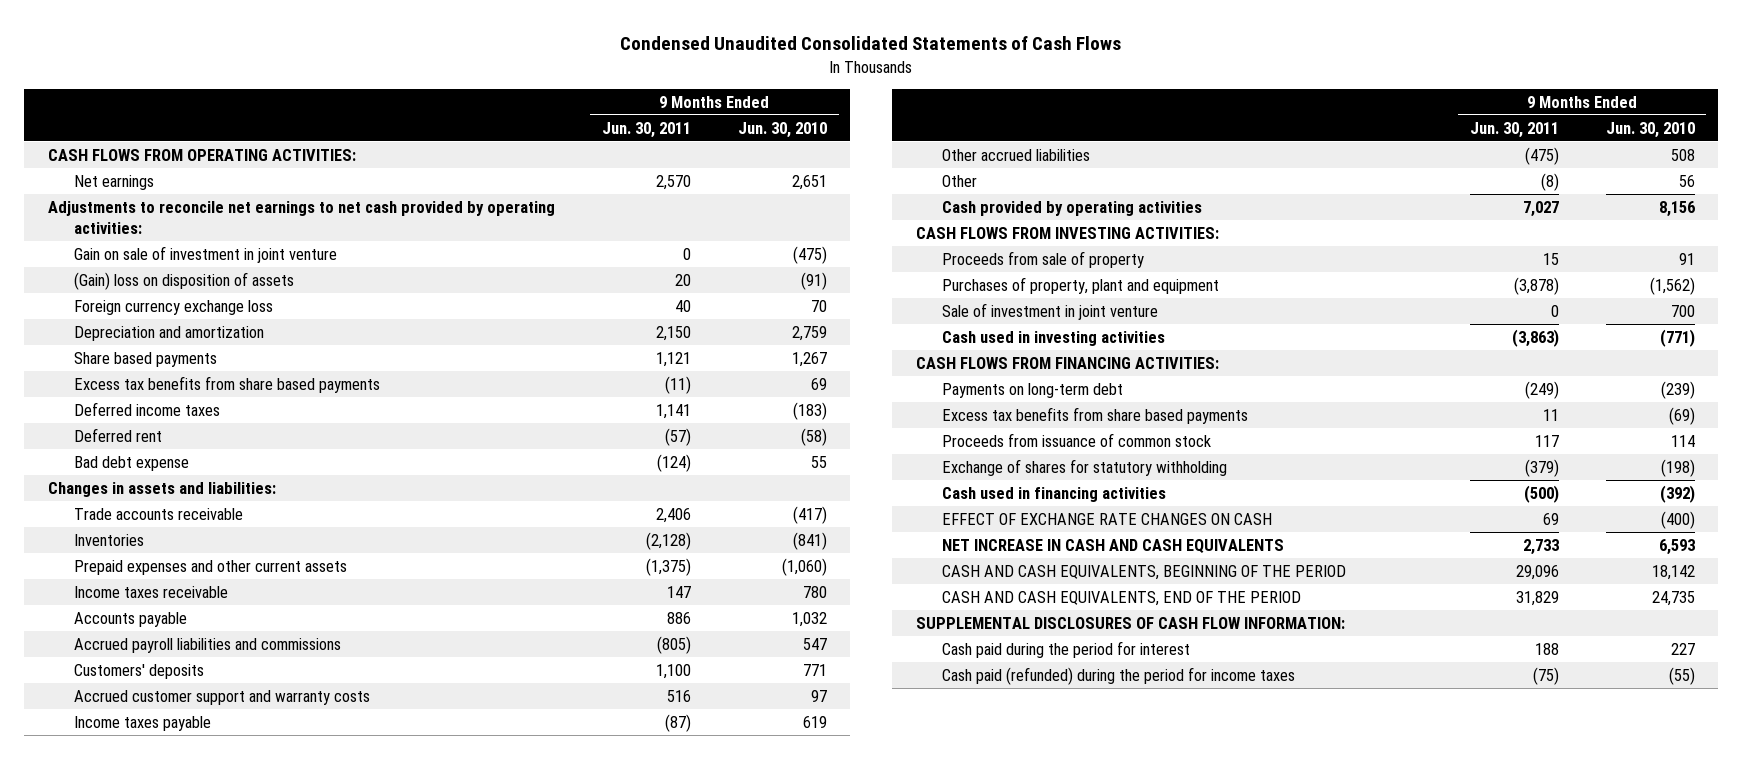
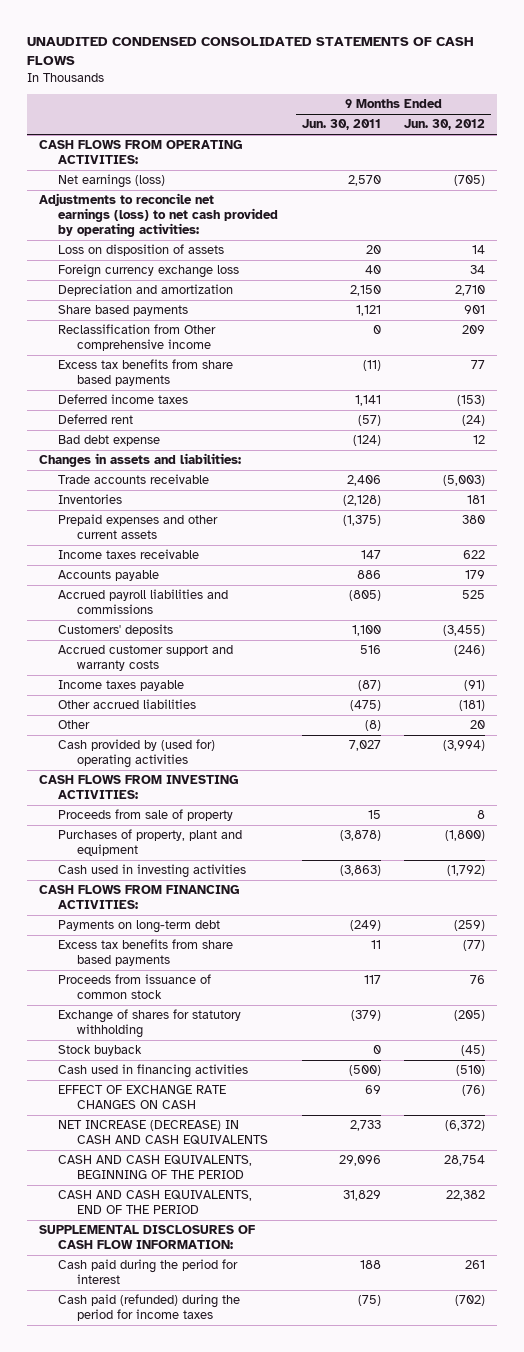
- Condensed Unaudited Consolidated Statements of Cash Flows
+ UNAUDITED CONDENSED CONSOLIDATED STATEMENTS OF CASH FLOWS
- | 9 Months Ended Jun. 30, 2011 | 9 Months Ended Jun. 30, 2010
+ | 9 Months Ended Jun. 30, 2011 | 9 Months Ended Jun. 30, 2012
- Net earnings | 2,570 | 2,651
- Adjustments to reconcile net earnings to net cash provided by operating activities:
- Gain on sale of investment in joint venture | 0 | (475)
- (Gain) loss on disposition of assets | 20 | (91)
+ Net earnings (loss) | 2,570 | (705)
+ Adjustments to reconcile net earnings (loss) to net cash provided by operating activities:
+ Loss on disposition of assets | 20 | 14
+ Reclassification from Other comprehensive income | 0 | 209
- Cash provided by operating activities | 7,027 | 8,156
+ Cash provided by (used for) operating activities | 7,027 | (3,994)
- Sale of investment in joint venture | 0 | 700
+ Stock buyback | 0 | (45)
- NET INCREASE IN CASH AND CASH EQUIVALENTS | 2,733 | 6,593
+ NET INCREASE (DECREASE) IN CASH AND CASH EQUIVALENTS | 2,733 | (6,372)

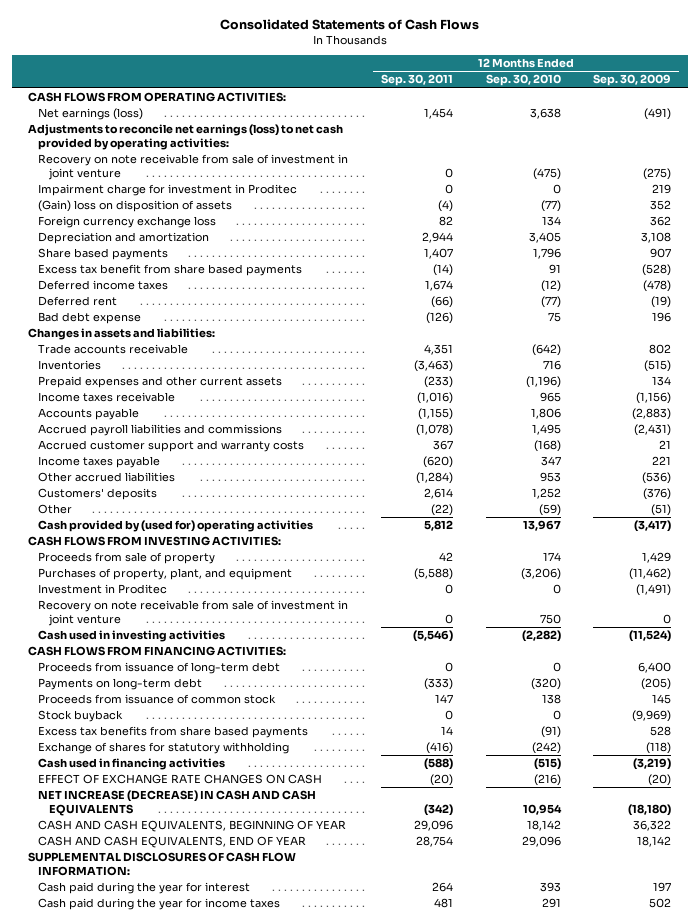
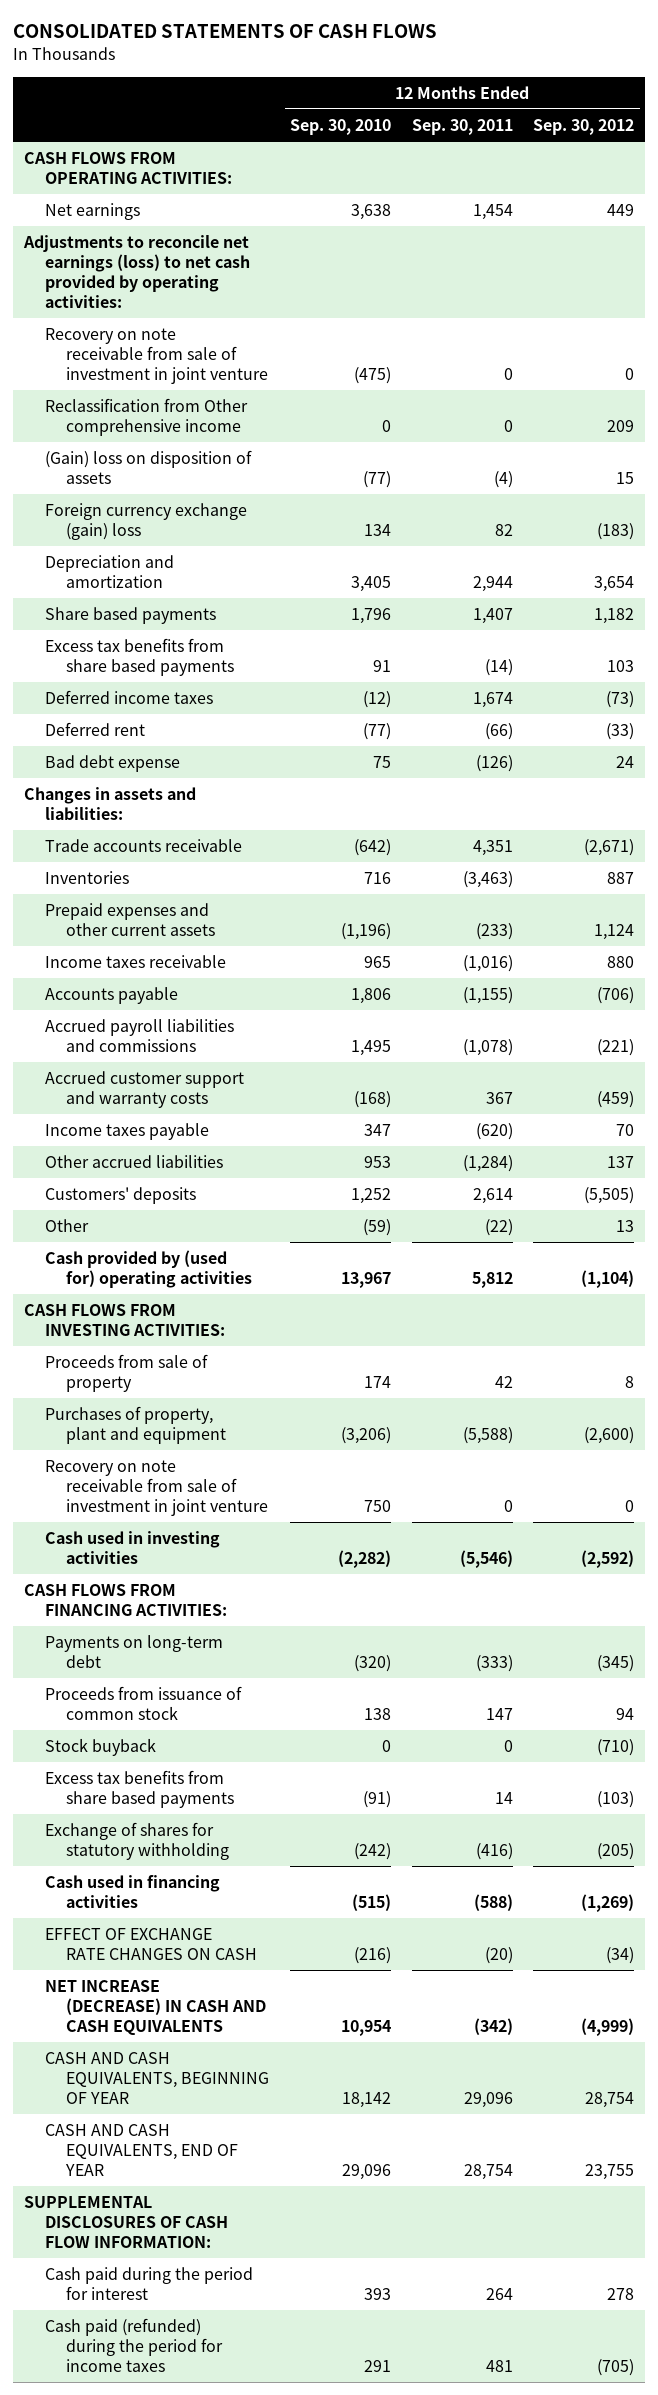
- Consolidated Statements of Cash Flows
+ CONSOLIDATED STATEMENTS OF CASH FLOWS
- | 12 Months Ended Sep. 30, 2011 | 12 Months Ended Sep. 30, 2010 | 12 Months Ended Sep. 30, 2009
+ | 12 Months Ended Sep. 30, 2010 | 12 Months Ended Sep. 30, 2011 | 12 Months Ended Sep. 30, 2012
- Net earnings (loss) | 1,454 | 3,638 | (491)
+ Net earnings | 3,638 | 1,454 | 449
- Impairment charge for investment in Proditec | 0 | 0 | 219
+ Reclassification from Other comprehensive income | 0 | 0 | 209
- Foreign currency exchange loss | 82 | 134 | 362
+ Foreign currency exchange (gain) loss | 134 | 82 | (183)
- Excess tax benefit from share based payments | (14) | 91 | (528)
+ Excess tax benefits from share based payments | 91 | (14) | 103
- Purchases of property, plant, and equipment | (5,588) | (3,206) | (11,462)
- Investment in Proditec | 0 | 0 | (1,491)
+ Purchases of property, plant and equipment | (3,206) | (5,588) | (2,600)
- Proceeds from issuance of long-term debt | 0 | 0 | 6,400
- Cash paid during the year for interest | 264 | 393 | 197
- Cash paid during the year for income taxes | 481 | 291 | 502
+ Cash paid during the period for interest | 393 | 264 | 278
+ Cash paid (refunded) during the period for income taxes | 291 | 481 | (705)

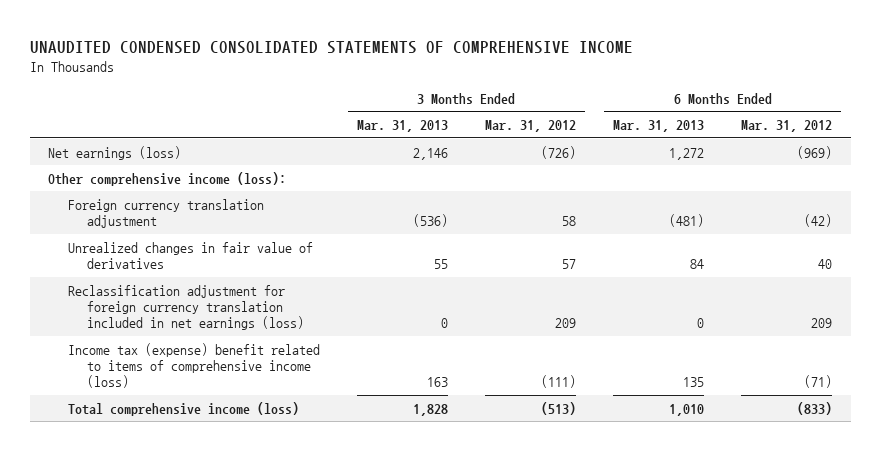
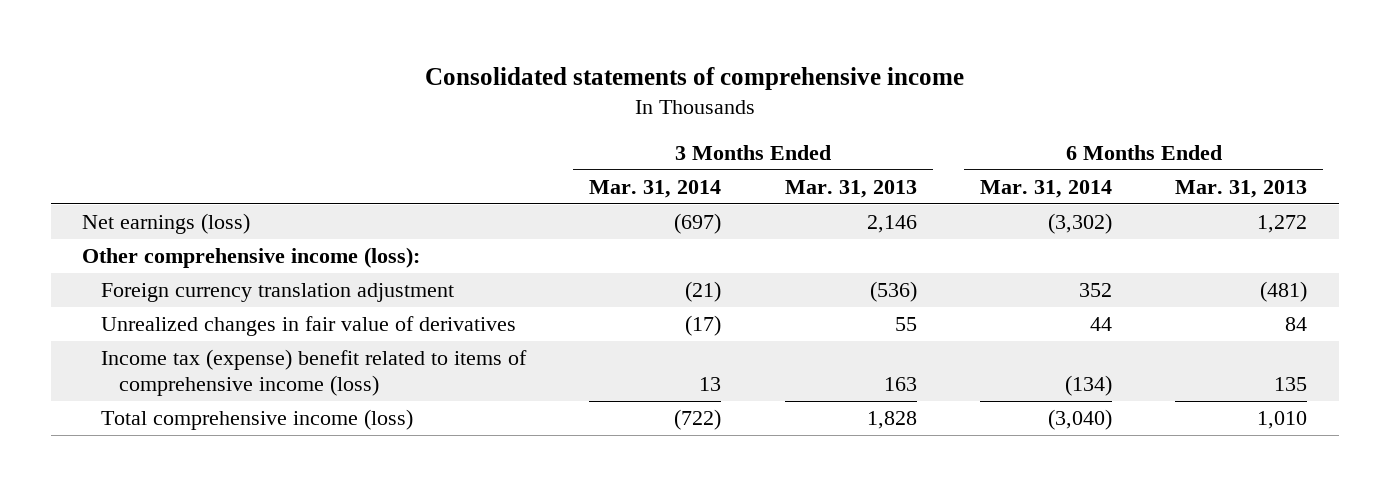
- UNAUDITED CONDENSED CONSOLIDATED STATEMENTS OF COMPREHENSIVE INCOME
+ Consolidated statements of comprehensive income
- | 3 Months Ended Mar. 31, 2013 | 3 Months Ended Mar. 31, 2012 | 6 Months Ended Mar. 31, 2013 | 6 Months Ended Mar. 31, 2012
+ | 3 Months Ended Mar. 31, 2014 | 3 Months Ended Mar. 31, 2013 | 6 Months Ended Mar. 31, 2014 | 6 Months Ended Mar. 31, 2013
- Reclassification adjustment for foreign currency translation included in net earnings (loss) | 0 | 209 | 0 | 209

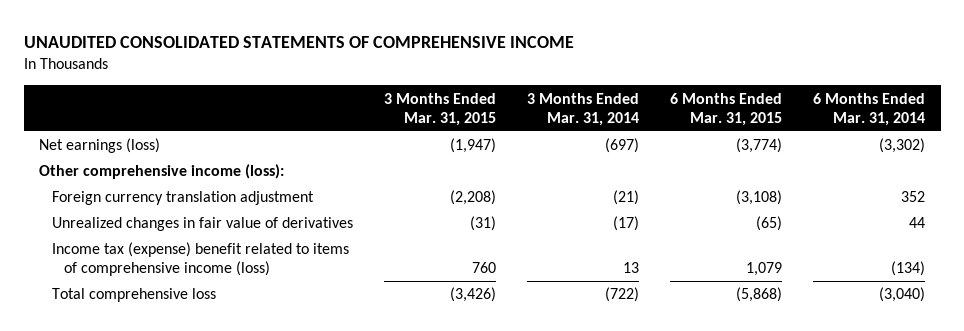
- Consolidated statements of comprehensive income
+ UNAUDITED CONSOLIDATED STATEMENTS OF COMPREHENSIVE INCOME
- | 3 Months Ended Mar. 31, 2014 | 3 Months Ended Mar. 31, 2013 | 6 Months Ended Mar. 31, 2014 | 6 Months Ended Mar. 31, 2013
+ | 3 Months Ended Mar. 31, 2015 | 3 Months Ended Mar. 31, 2014 | 6 Months Ended Mar. 31, 2015 | 6 Months Ended Mar. 31, 2014
- Total comprehensive income (loss) | (722) | 1,828 | (3,040) | 1,010
+ Total comprehensive loss | (3,426) | (722) | (5,868) | (3,040)

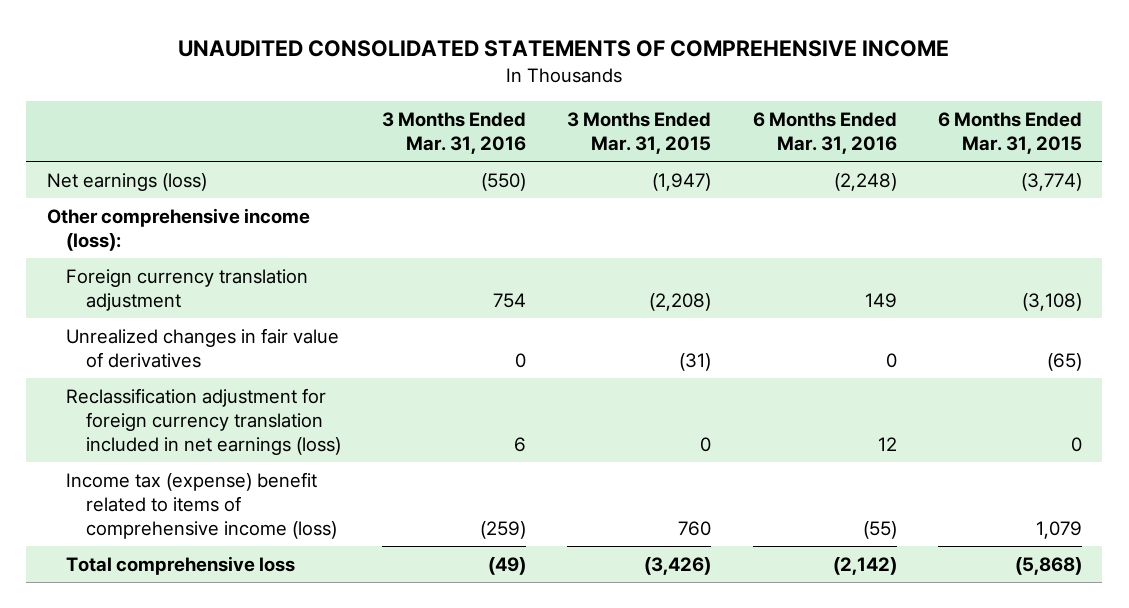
- | 3 Months Ended Mar. 31, 2015 | 3 Months Ended Mar. 31, 2014 | 6 Months Ended Mar. 31, 2015 | 6 Months Ended Mar. 31, 2014
+ | 3 Months Ended Mar. 31, 2016 | 3 Months Ended Mar. 31, 2015 | 6 Months Ended Mar. 31, 2016 | 6 Months Ended Mar. 31, 2015
+ Reclassification adjustment for foreign currency translation included in net earnings (loss) | 6 | 0 | 12 | 0

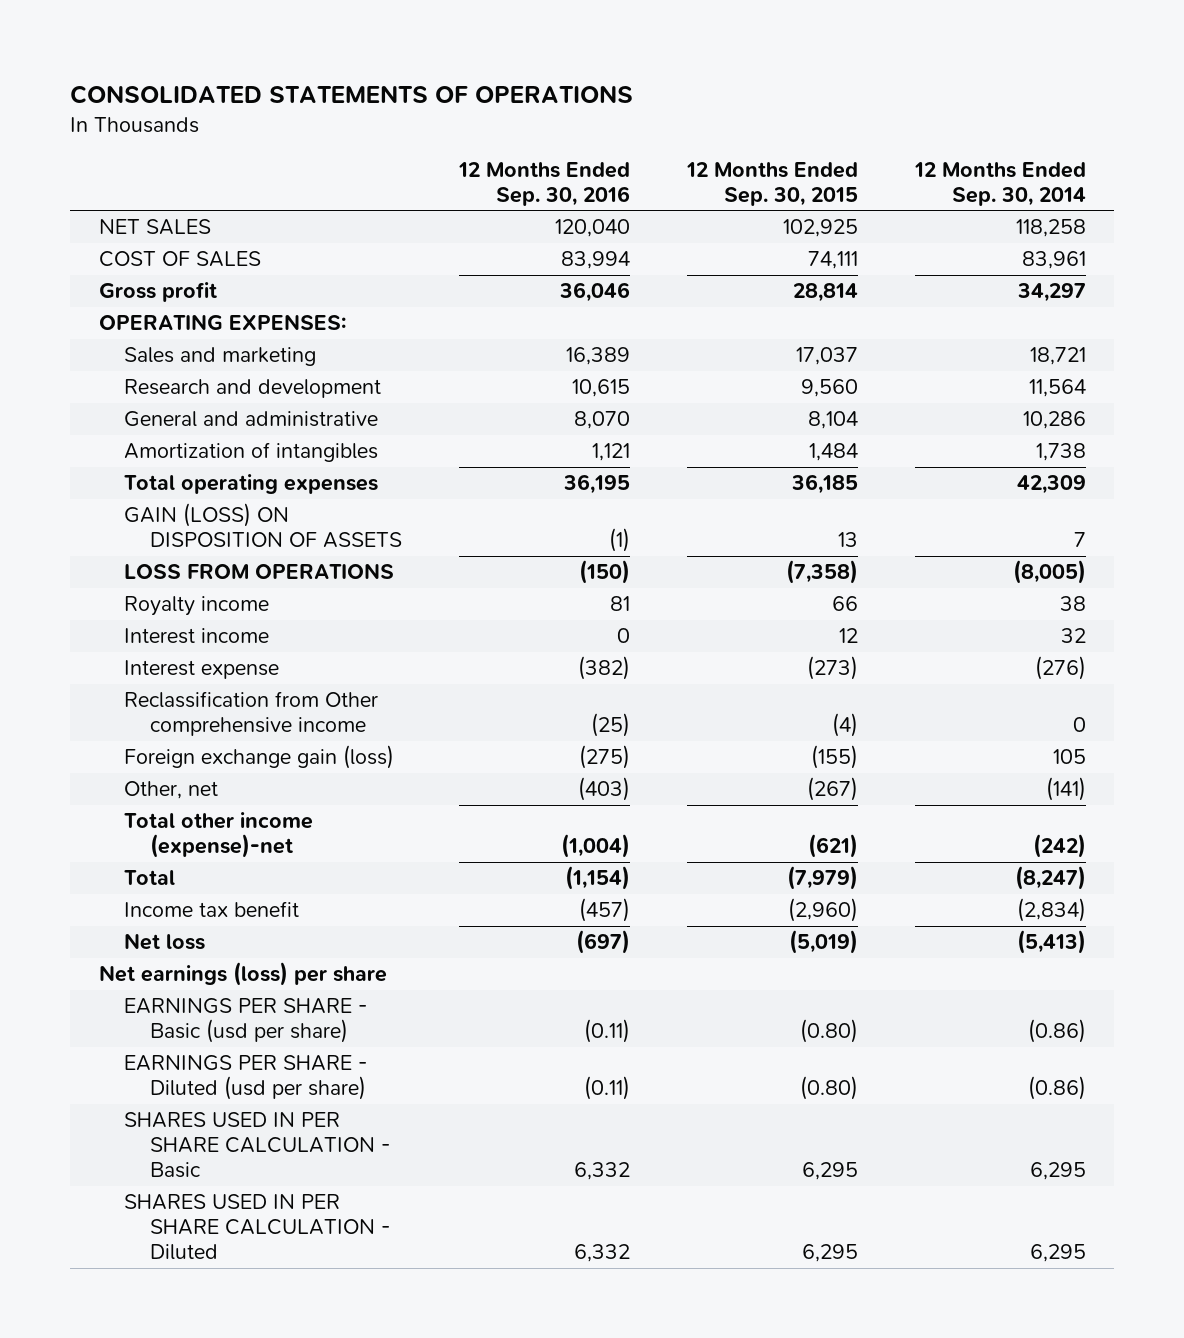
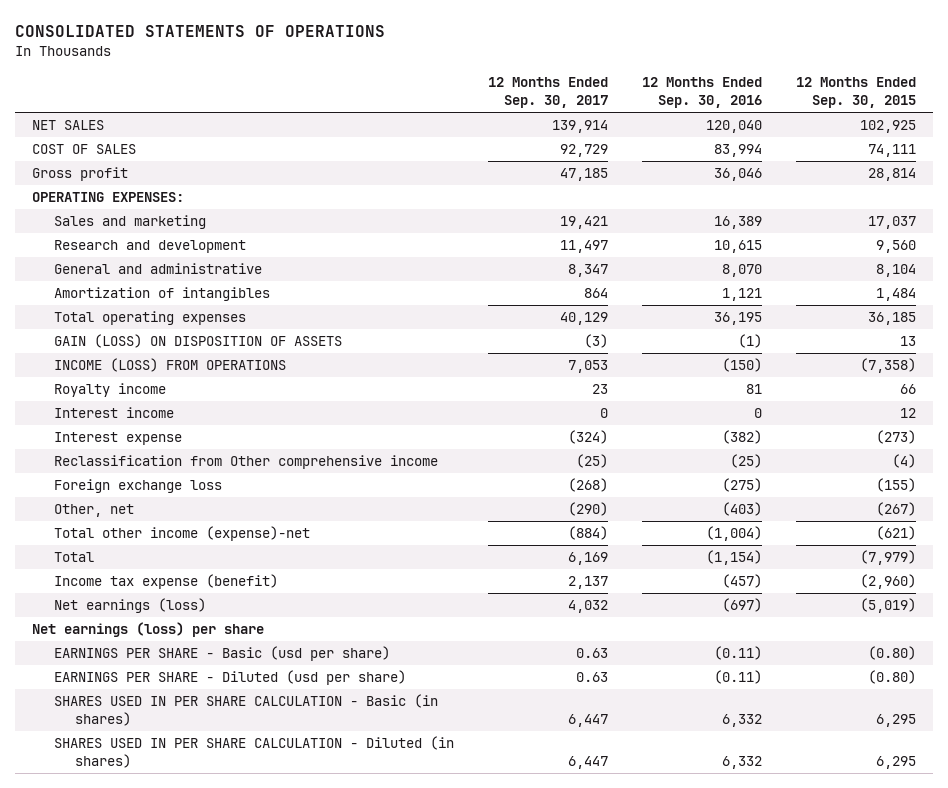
- | 12 Months Ended Sep. 30, 2016 | 12 Months Ended Sep. 30, 2015 | 12 Months Ended Sep. 30, 2014
+ | 12 Months Ended Sep. 30, 2017 | 12 Months Ended Sep. 30, 2016 | 12 Months Ended Sep. 30, 2015
- LOSS FROM OPERATIONS | (150) | (7,358) | (8,005)
+ INCOME (LOSS) FROM OPERATIONS | 7,053 | (150) | (7,358)
- Foreign exchange gain (loss) | (275) | (155) | 105
+ Foreign exchange loss | (268) | (275) | (155)
- Income tax benefit | (457) | (2,960) | (2,834)
- Net loss | (697) | (5,019) | (5,413)
+ Income tax expense (benefit) | 2,137 | (457) | (2,960)
+ Net earnings (loss) | 4,032 | (697) | (5,019)
- SHARES USED IN PER SHARE CALCULATION - Basic | 6,332 | 6,295 | 6,295
- SHARES USED IN PER SHARE CALCULATION - Diluted | 6,332 | 6,295 | 6,295
+ SHARES USED IN PER SHARE CALCULATION - Basic (in shares) | 6,447 | 6,332 | 6,295
+ SHARES USED IN PER SHARE CALCULATION - Diluted (in shares) | 6,447 | 6,332 | 6,295

